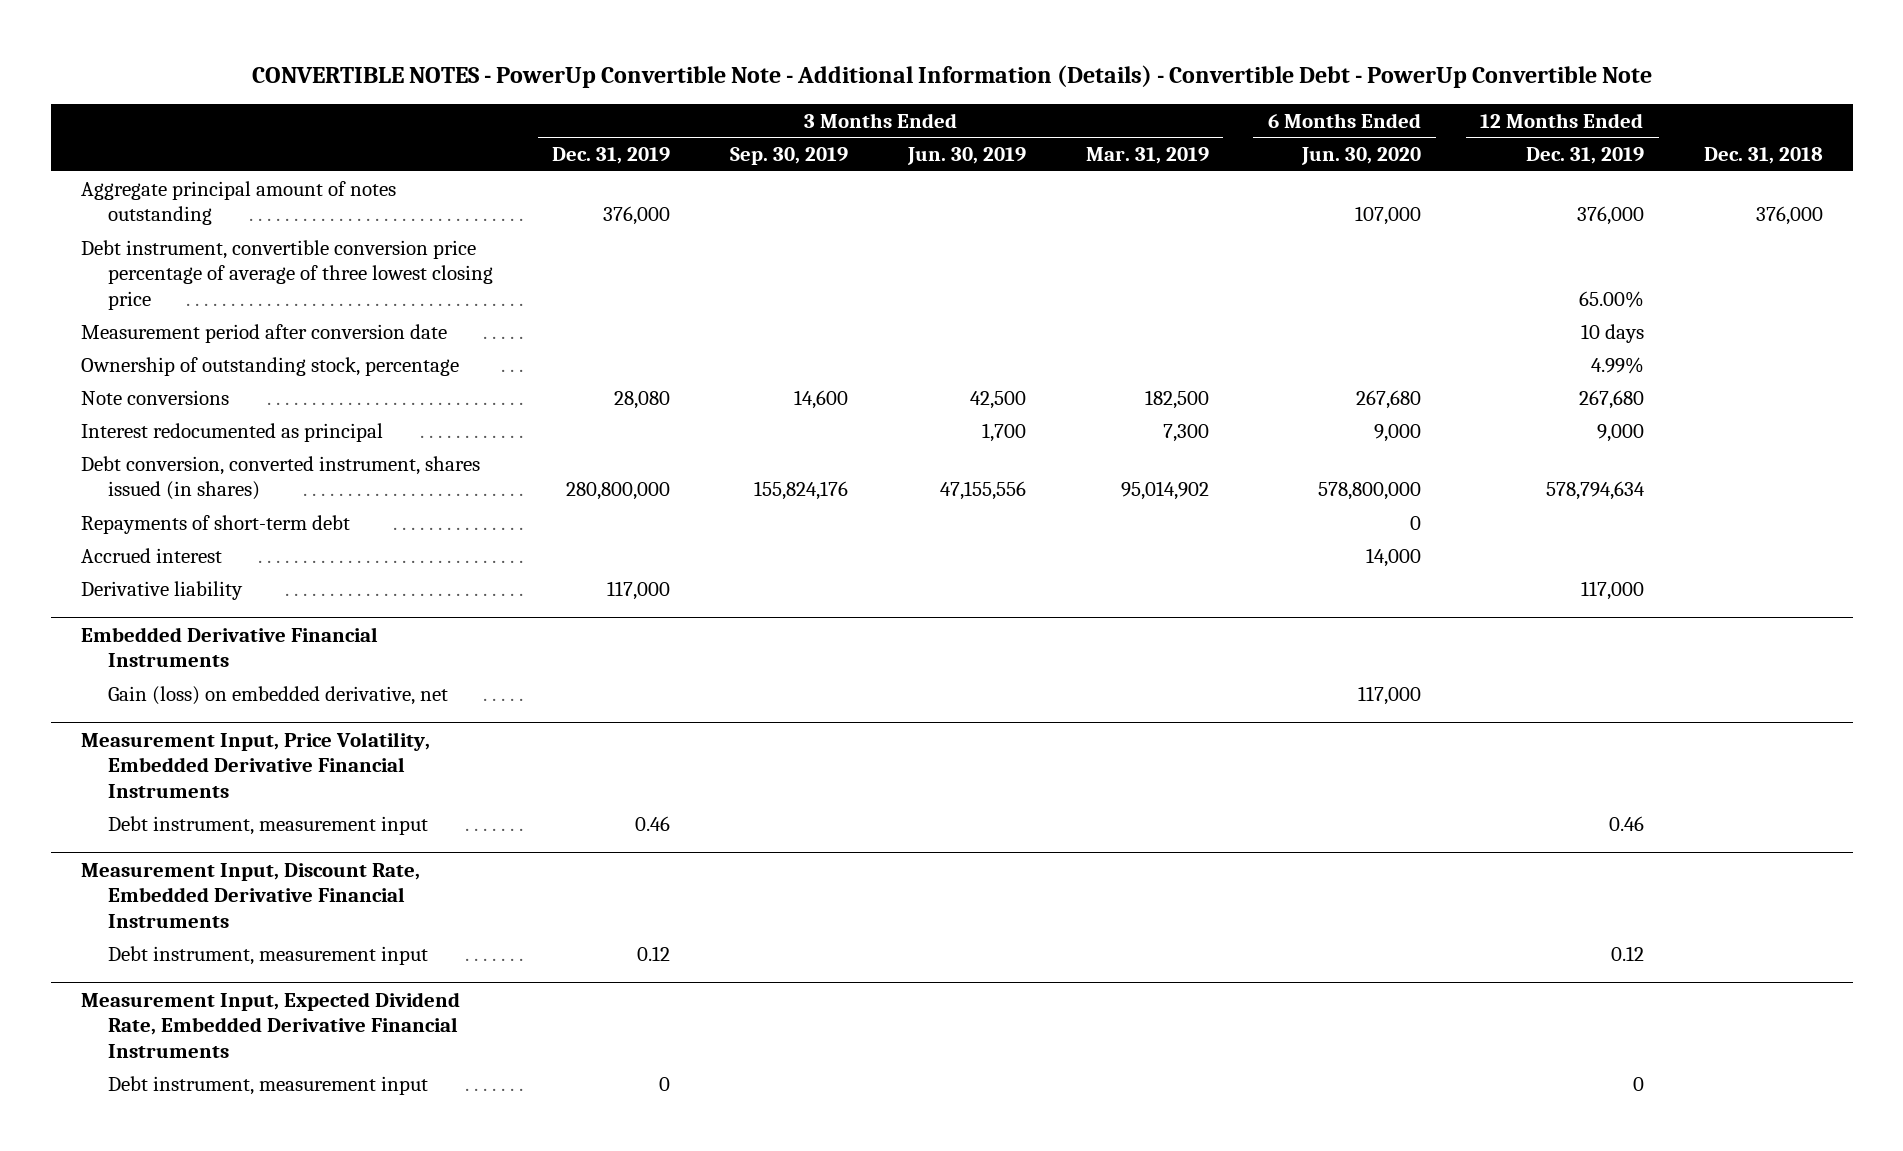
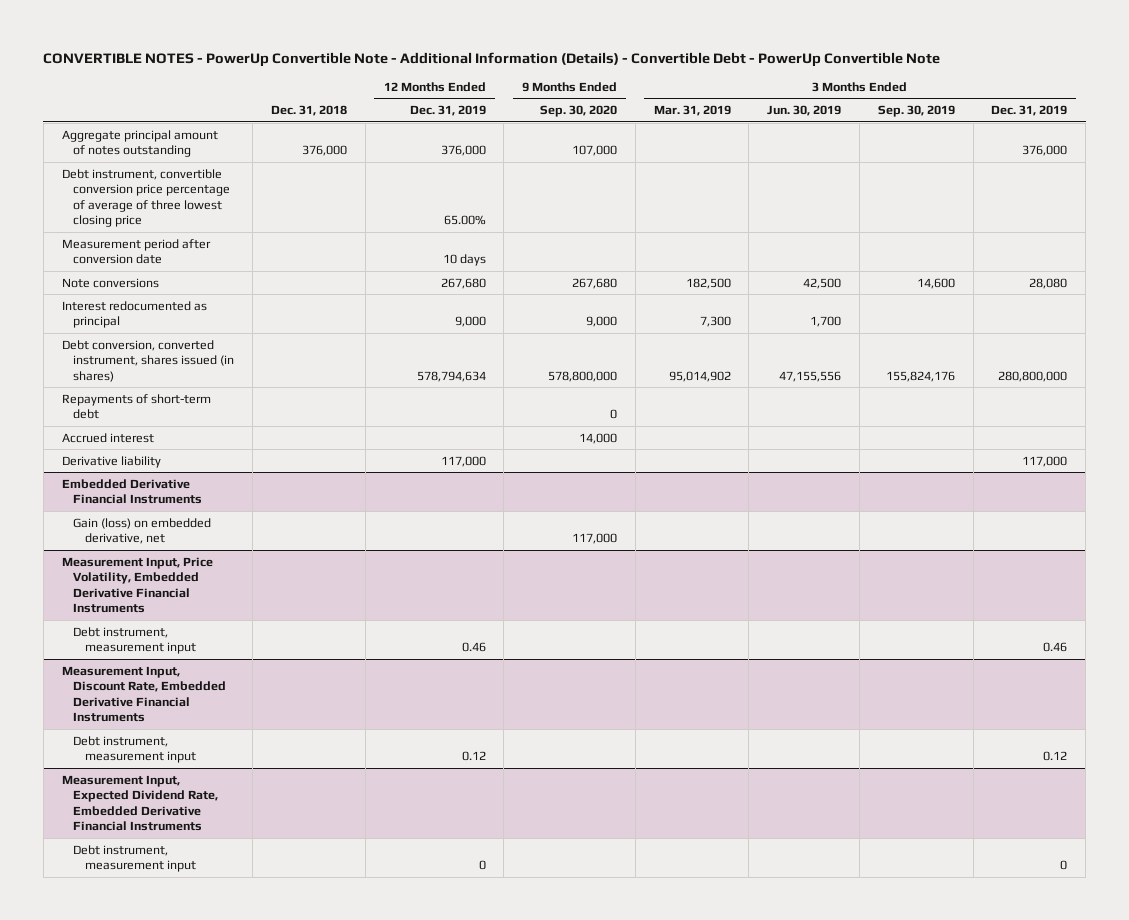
- | 3 Months Ended Dec. 31, 2019 | 3 Months Ended Sep. 30, 2019 | 3 Months Ended Jun. 30, 2019 | 3 Months Ended Mar. 31, 2019 | 6 Months Ended Jun. 30, 2020 | 12 Months Ended Dec. 31, 2019 | Dec. 31, 2018
+ | Dec. 31, 2018 | 12 Months Ended Dec. 31, 2019 | 9 Months Ended Sep. 30, 2020 | 3 Months Ended Mar. 31, 2019 | 3 Months Ended Jun. 30, 2019 | 3 Months Ended Sep. 30, 2019 | 3 Months Ended Dec. 31, 2019
- Ownership of outstanding stock, percentage | | | | | | 4.99% |

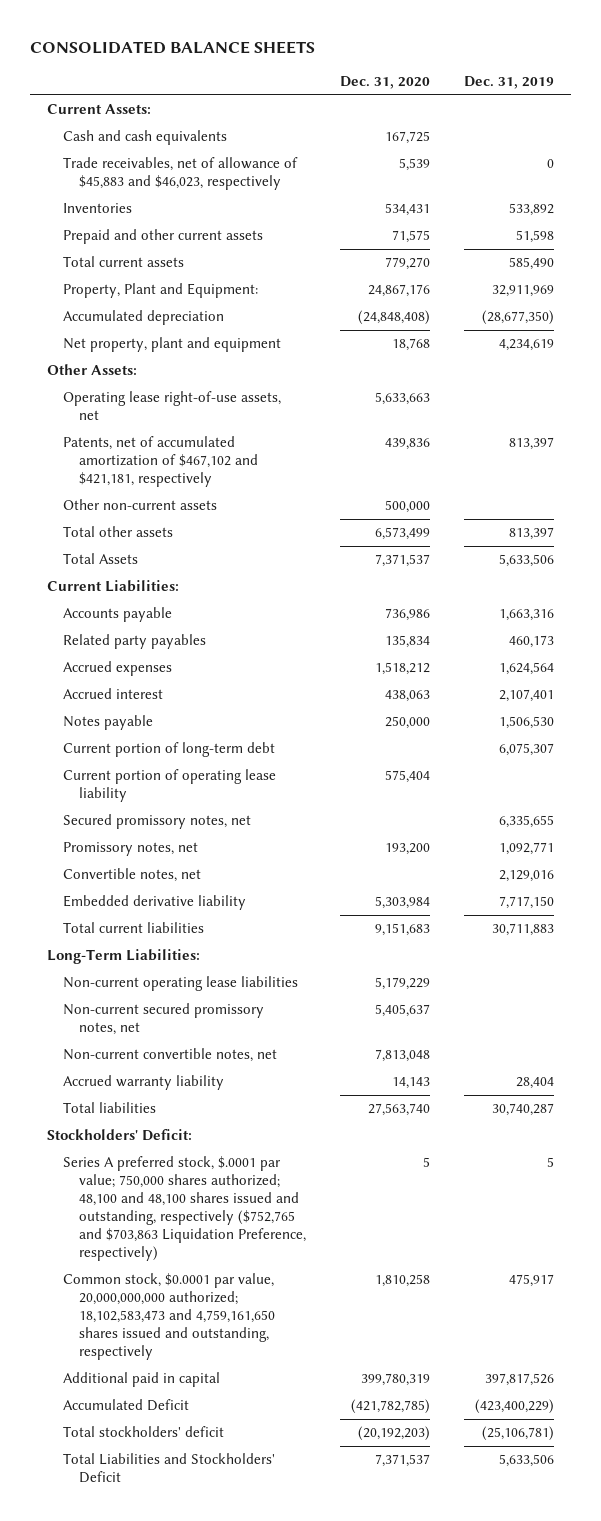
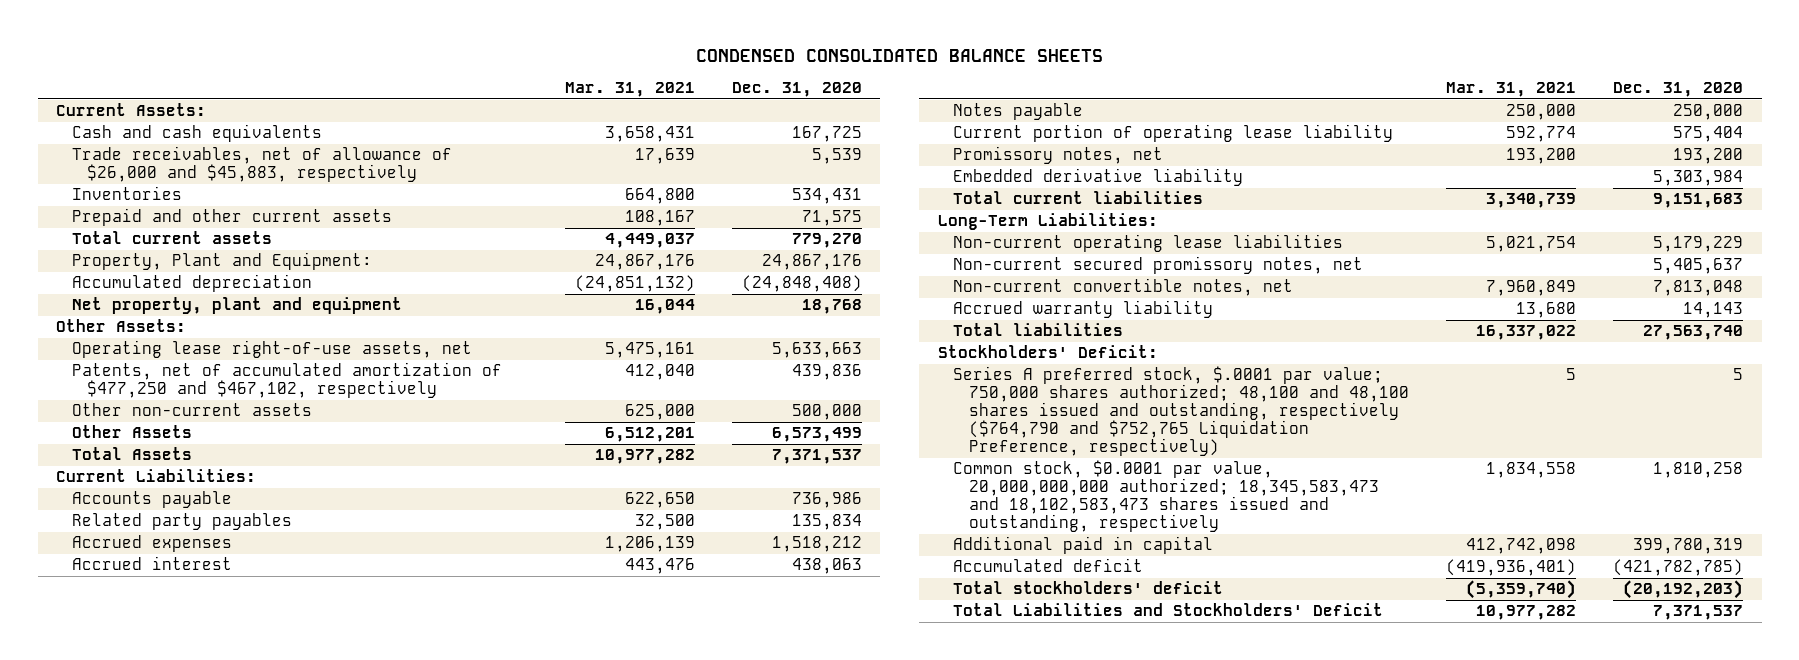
- CONSOLIDATED BALANCE SHEETS
+ CONDENSED CONSOLIDATED BALANCE SHEETS
- | Dec. 31, 2020 | Dec. 31, 2019
+ | Mar. 31, 2021 | Dec. 31, 2020
- Trade receivables, net of allowance of $45,883 and $46,023, respectively | 5,539 | 0
+ Trade receivables, net of allowance of $26,000 and $45,883, respectively | 17,639 | 5,539
- Patents, net of accumulated amortization of $467,102 and $421,181, respectively | 439,836 | 813,397
+ Patents, net of accumulated amortization of $477,250 and $467,102, respectively | 412,040 | 439,836
- Total other assets | 6,573,499 | 813,397
+ Other Assets | 6,512,201 | 6,573,499
- Current portion of long-term debt | | 6,075,307
- Secured promissory notes, net | | 6,335,655
- Convertible notes, net | | 2,129,016
- Series A preferred stock, $.0001 par value; 750,000 shares authorized; 48,100 and 48,100 shares issued and outstanding, respectively ($752,765 and $703,863 Liquidation Preference, respectively) | 5 | 5
- Common stock, $0.0001 par value, 20,000,000,000 authorized; 18,102,583,473 and 4,759,161,650 shares issued and outstanding, respectively | 1,810,258 | 475,917
+ Series A preferred stock, $.0001 par value; 750,000 shares authorized; 48,100 and 48,100 shares issued and outstanding, respectively ($764,790 and $752,765 Liquidation Preference, respectively) | 5 | 5
+ Common stock, $0.0001 par value, 20,000,000,000 authorized; 18,345,583,473 and 18,102,583,473 shares issued and outstanding, respectively | 1,834,558 | 1,810,258
- Accumulated Deficit | (421,782,785) | (423,400,229)
+ Accumulated deficit | (419,936,401) | (421,782,785)

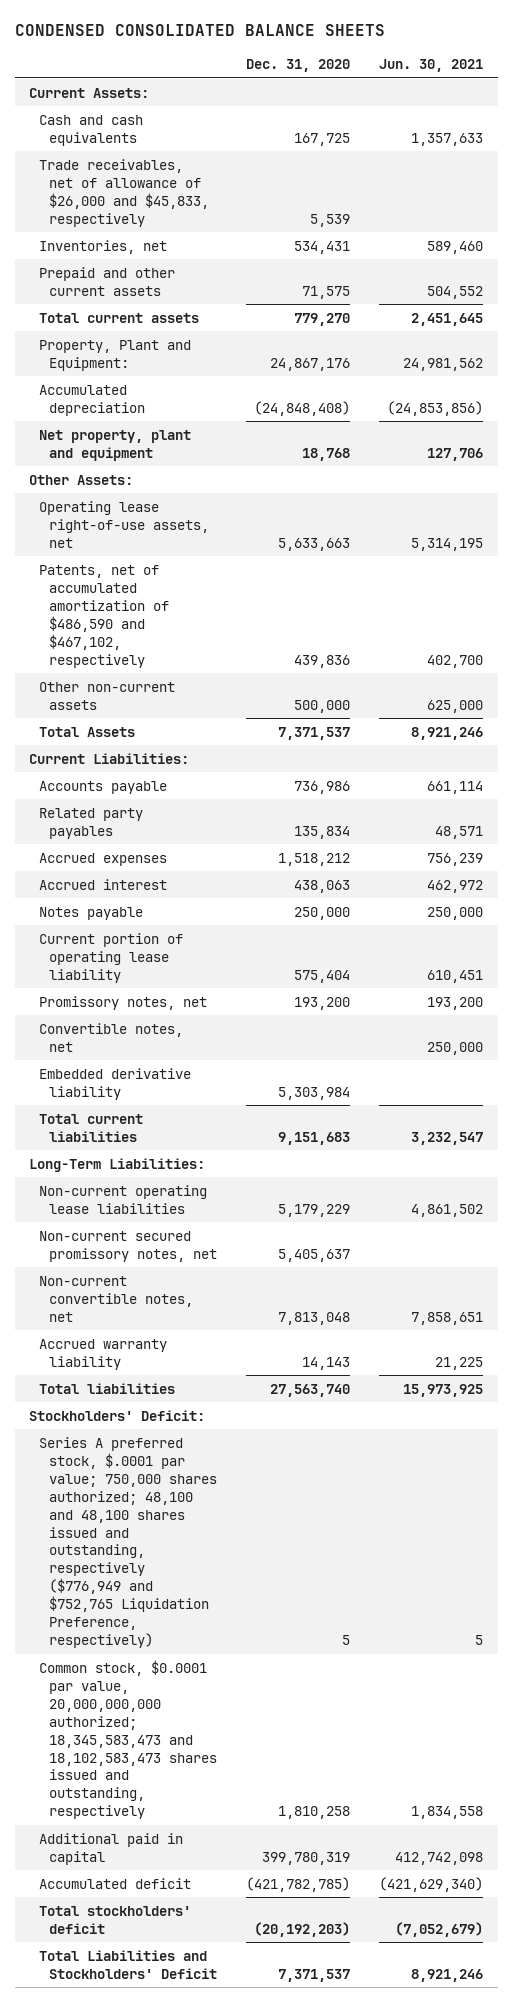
- | Mar. 31, 2021 | Dec. 31, 2020
+ | Dec. 31, 2020 | Jun. 30, 2021
- Trade receivables, net of allowance of $26,000 and $45,883, respectively | 17,639 | 5,539
- Inventories | 664,800 | 534,431
+ Trade receivables, net of allowance of $26,000 and $45,833, respectively | 5,539 |
+ Inventories, net | 534,431 | 589,460
- Patents, net of accumulated amortization of $477,250 and $467,102, respectively | 412,040 | 439,836
+ Patents, net of accumulated amortization of $486,590 and $467,102, respectively | 439,836 | 402,700
- Other Assets | 6,512,201 | 6,573,499
+ Convertible notes, net | | 250,000
- Series A preferred stock, $.0001 par value; 750,000 shares authorized; 48,100 and 48,100 shares issued and outstanding, respectively ($764,790 and $752,765 Liquidation Preference, respectively) | 5 | 5
+ Series A preferred stock, $.0001 par value; 750,000 shares authorized; 48,100 and 48,100 shares issued and outstanding, respectively ($776,949 and $752,765 Liquidation Preference, respectively) | 5 | 5

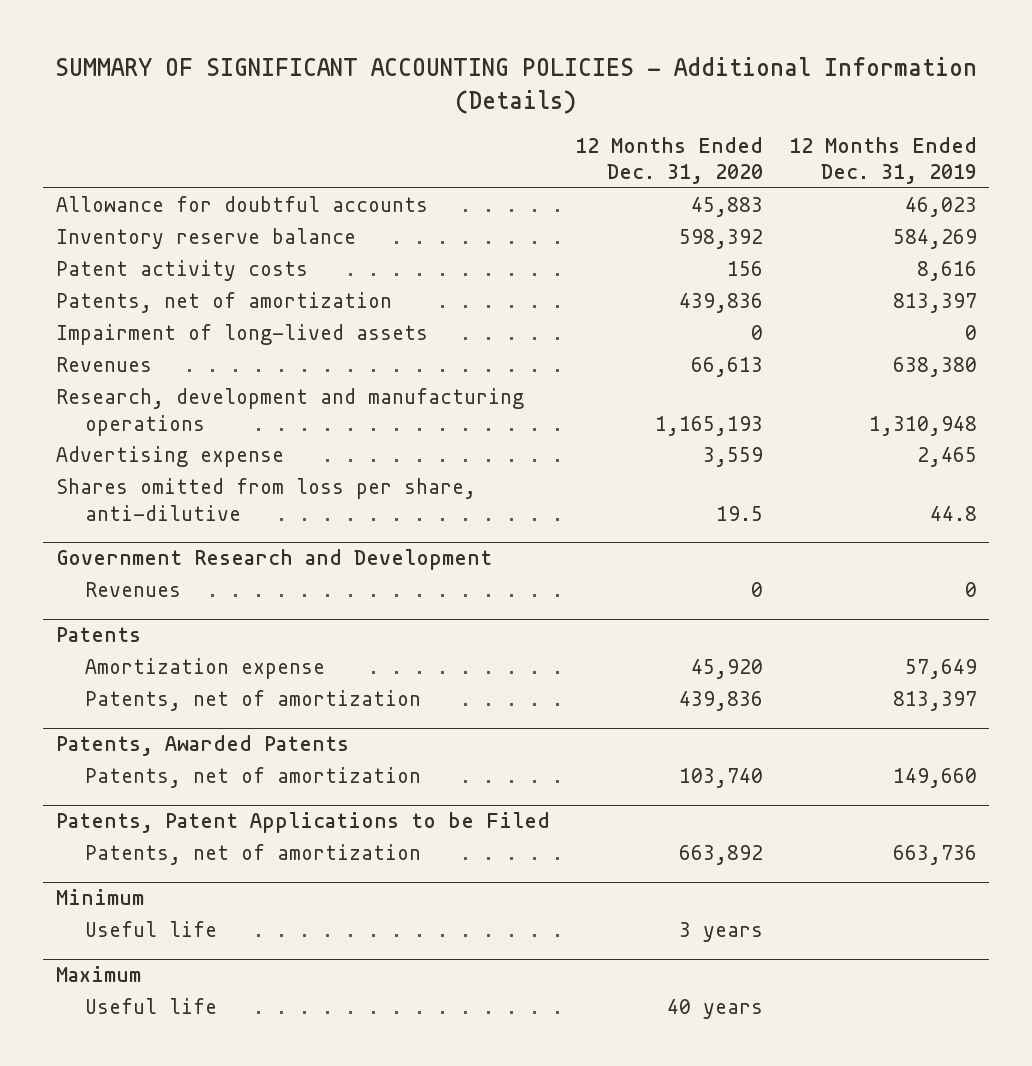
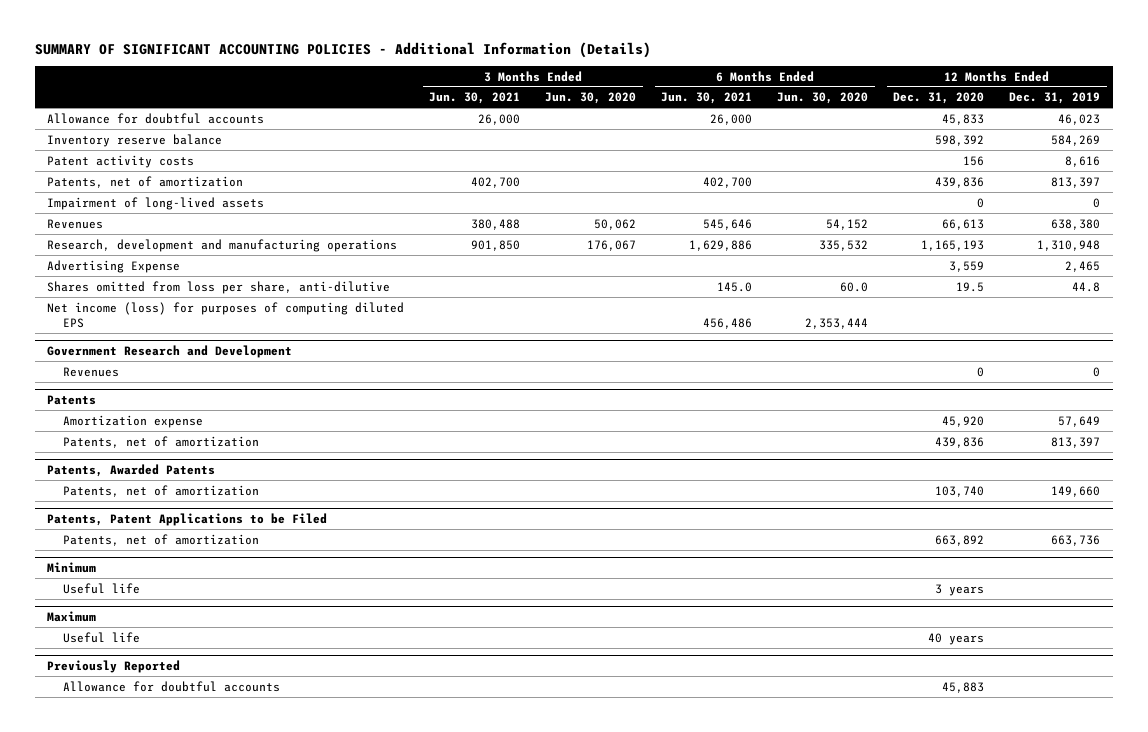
- | 12 Months Ended Dec. 31, 2020 | 12 Months Ended Dec. 31, 2019
+ | 3 Months Ended Jun. 30, 2021 | 3 Months Ended Jun. 30, 2020 | 6 Months Ended Jun. 30, 2021 | 6 Months Ended Jun. 30, 2020 | 12 Months Ended Dec. 31, 2020 | 12 Months Ended Dec. 31, 2019
- Allowance for doubtful accounts | 45,883 | 46,023
+ Allowance for doubtful accounts | 26,000 | | 26,000 | | 45,833 | 46,023
- Advertising expense | 3,559 | 2,465
+ Advertising Expense | | | | | 3,559 | 2,465
+ Net income (loss) for purposes of computing diluted EPS | | | 456,486 | 2,353,444 | |
+ Previously Reported
+ Allowance for doubtful accounts | | | | | 45,883 |

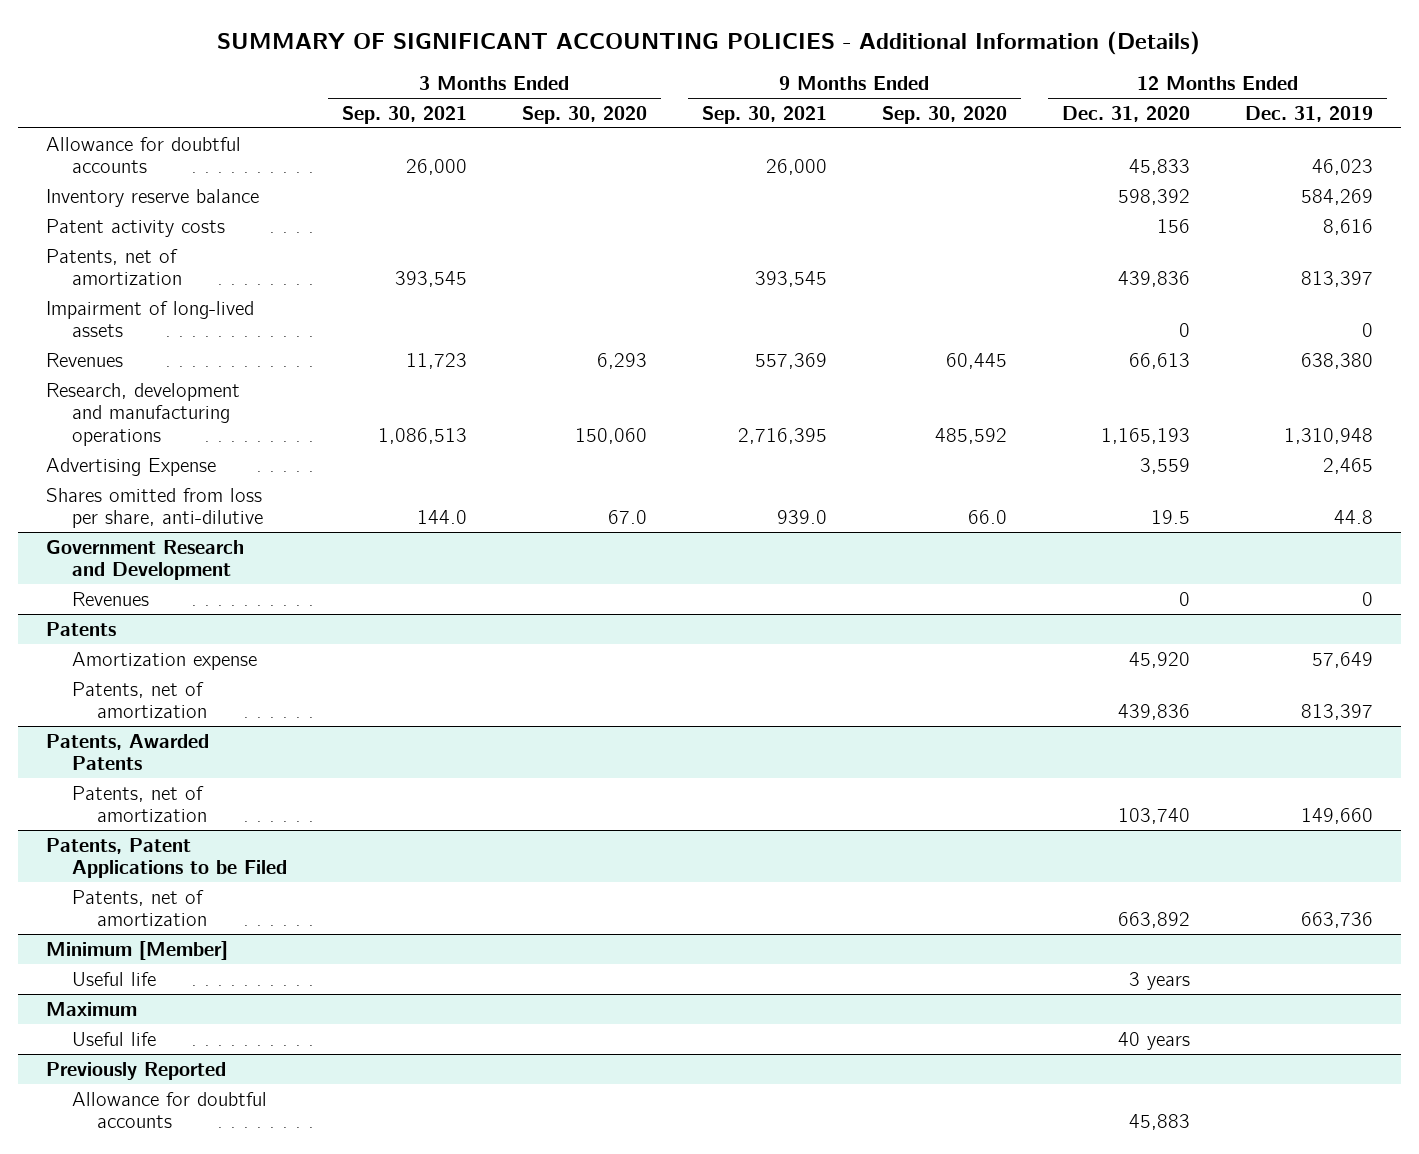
- | 3 Months Ended Jun. 30, 2021 | 3 Months Ended Jun. 30, 2020 | 6 Months Ended Jun. 30, 2021 | 6 Months Ended Jun. 30, 2020 | 12 Months Ended Dec. 31, 2020 | 12 Months Ended Dec. 31, 2019
+ | 3 Months Ended Sep. 30, 2021 | 3 Months Ended Sep. 30, 2020 | 9 Months Ended Sep. 30, 2021 | 9 Months Ended Sep. 30, 2020 | 12 Months Ended Dec. 31, 2020 | 12 Months Ended Dec. 31, 2019
- Net income (loss) for purposes of computing diluted EPS | | | 456,486 | 2,353,444 | |
- Minimum
+ Minimum [Member]

